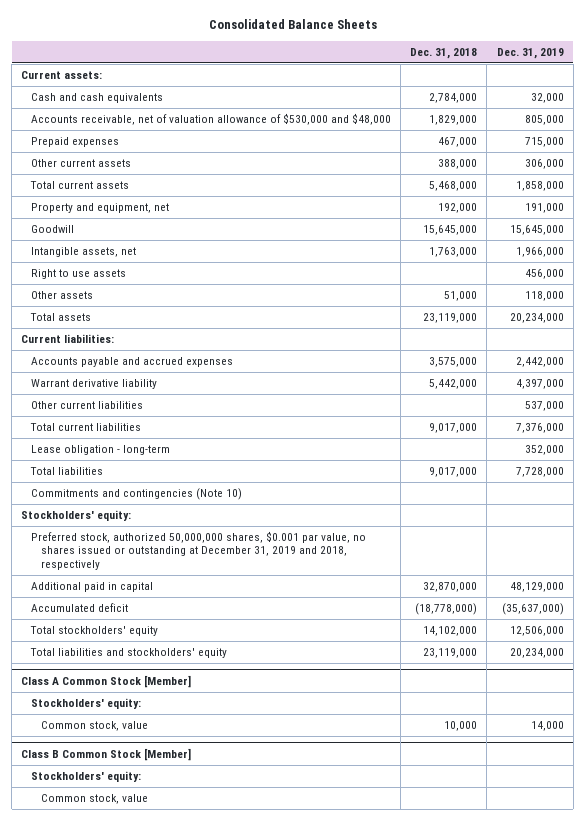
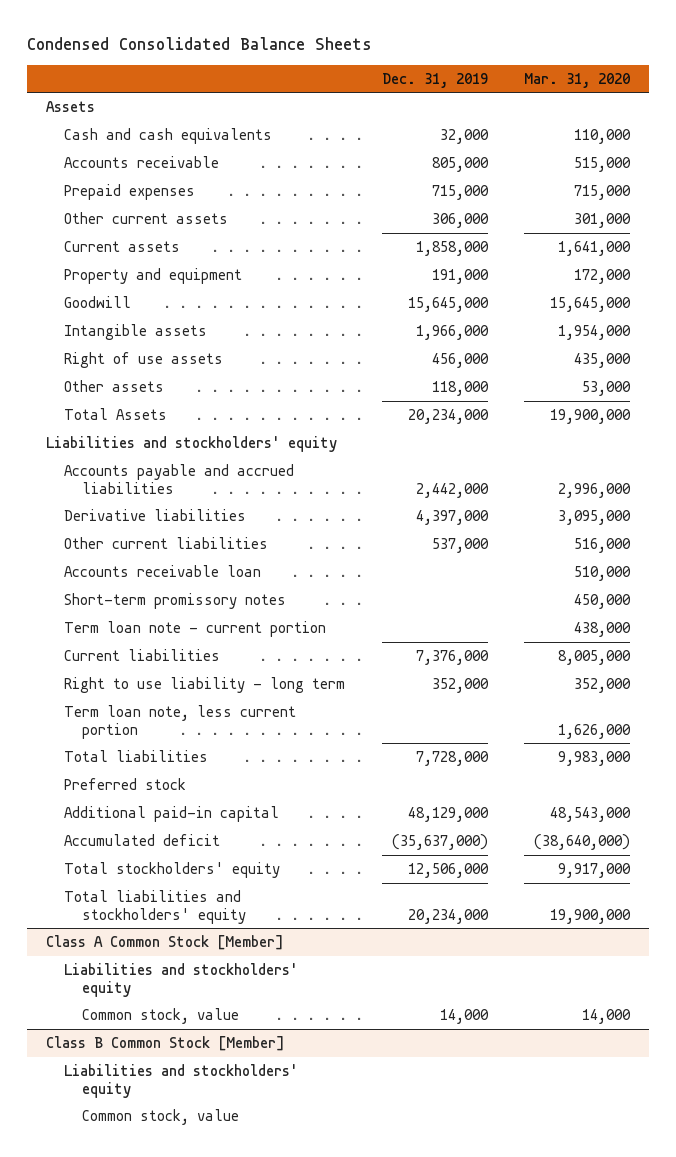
- Consolidated Balance Sheets
+ Condensed Consolidated Balance Sheets
- | Dec. 31, 2018 | Dec. 31, 2019
+ | Dec. 31, 2019 | Mar. 31, 2020
- Current assets:
+ Assets
- Accounts receivable, net of valuation allowance of $530,000 and $48,000 | 1,829,000 | 805,000
+ Accounts receivable | 805,000 | 515,000
- Total current assets | 5,468,000 | 1,858,000
- Property and equipment, net | 192,000 | 191,000
+ Current assets | 1,858,000 | 1,641,000
+ Property and equipment | 191,000 | 172,000
- Intangible assets, net | 1,763,000 | 1,966,000
- Right to use assets | | 456,000
+ Intangible assets | 1,966,000 | 1,954,000
+ Right of use assets | 456,000 | 435,000
- Total assets | 23,119,000 | 20,234,000
- Current liabilities:
- Accounts payable and accrued expenses | 3,575,000 | 2,442,000
- Warrant derivative liability | 5,442,000 | 4,397,000
+ Total Assets | 20,234,000 | 19,900,000
+ Liabilities and stockholders' equity
+ Accounts payable and accrued liabilities | 2,442,000 | 2,996,000
+ Derivative liabilities | 4,397,000 | 3,095,000
- Total current liabilities | 9,017,000 | 7,376,000
- Lease obligation - long-term | | 352,000
+ Accounts receivable loan | | 510,000
+ Short-term promissory notes | | 450,000
+ Term loan note - current portion | | 438,000
+ Current liabilities | 7,376,000 | 8,005,000
+ Right to use liability - long term | 352,000 | 352,000
+ Term loan note, less current portion | | 1,626,000
- Commitments and contingencies (Note 10)
- Stockholders' equity:
- Preferred stock, authorized 50,000,000 shares, $0.001 par value, no shares issued or outstanding at December 31, 2019 and 2018, respectively
- Additional paid in capital | 32,870,000 | 48,129,000
+ Preferred stock
+ Additional paid-in capital | 48,129,000 | 48,543,000
@ Class A Common Stock [Member]
- Stockholders' equity:
+ Liabilities and stockholders' equity
@ Class B Common Stock [Member]
- Stockholders' equity:
+ Liabilities and stockholders' equity

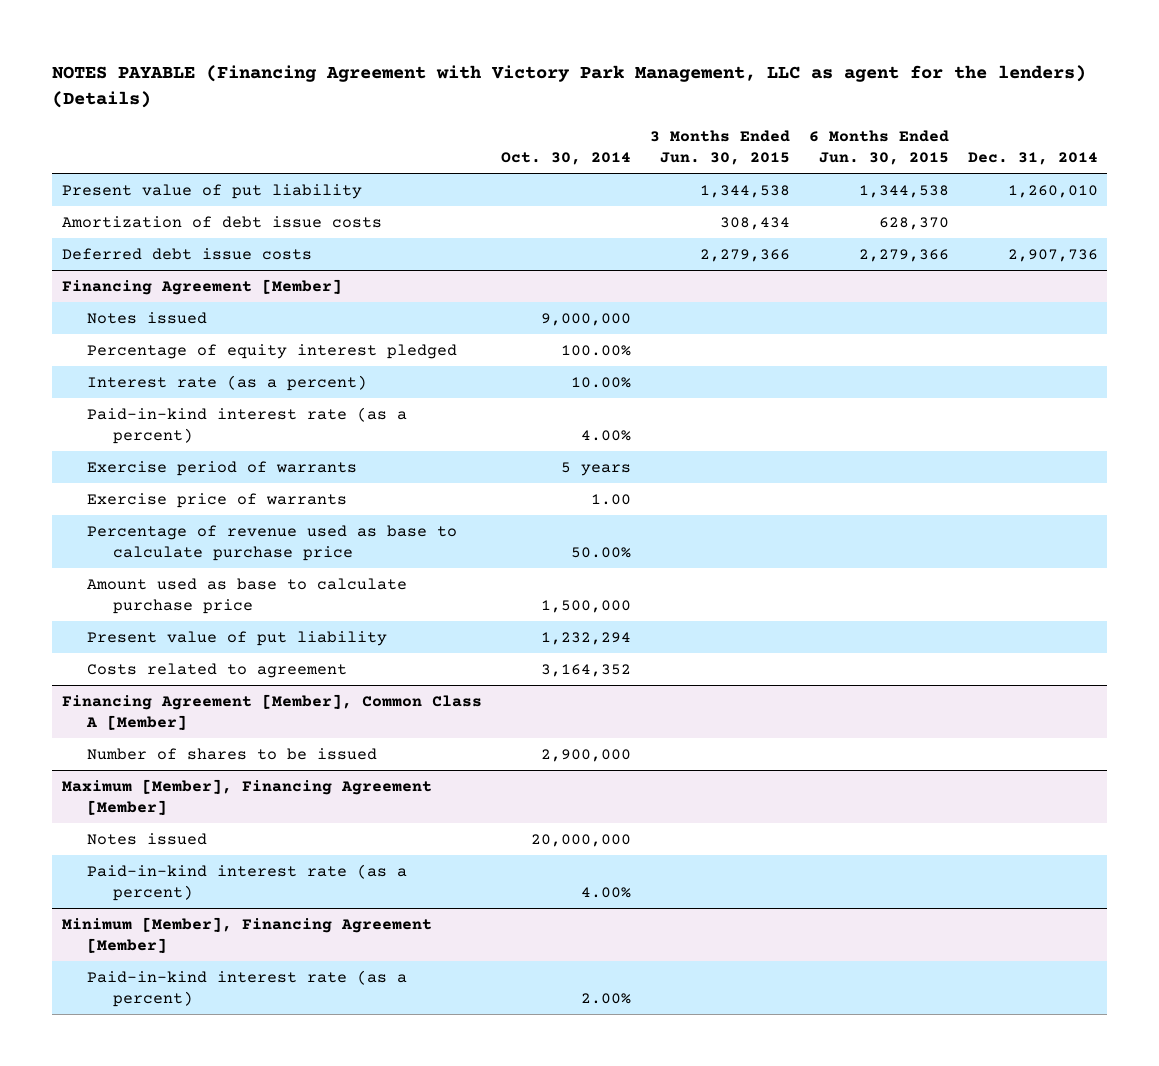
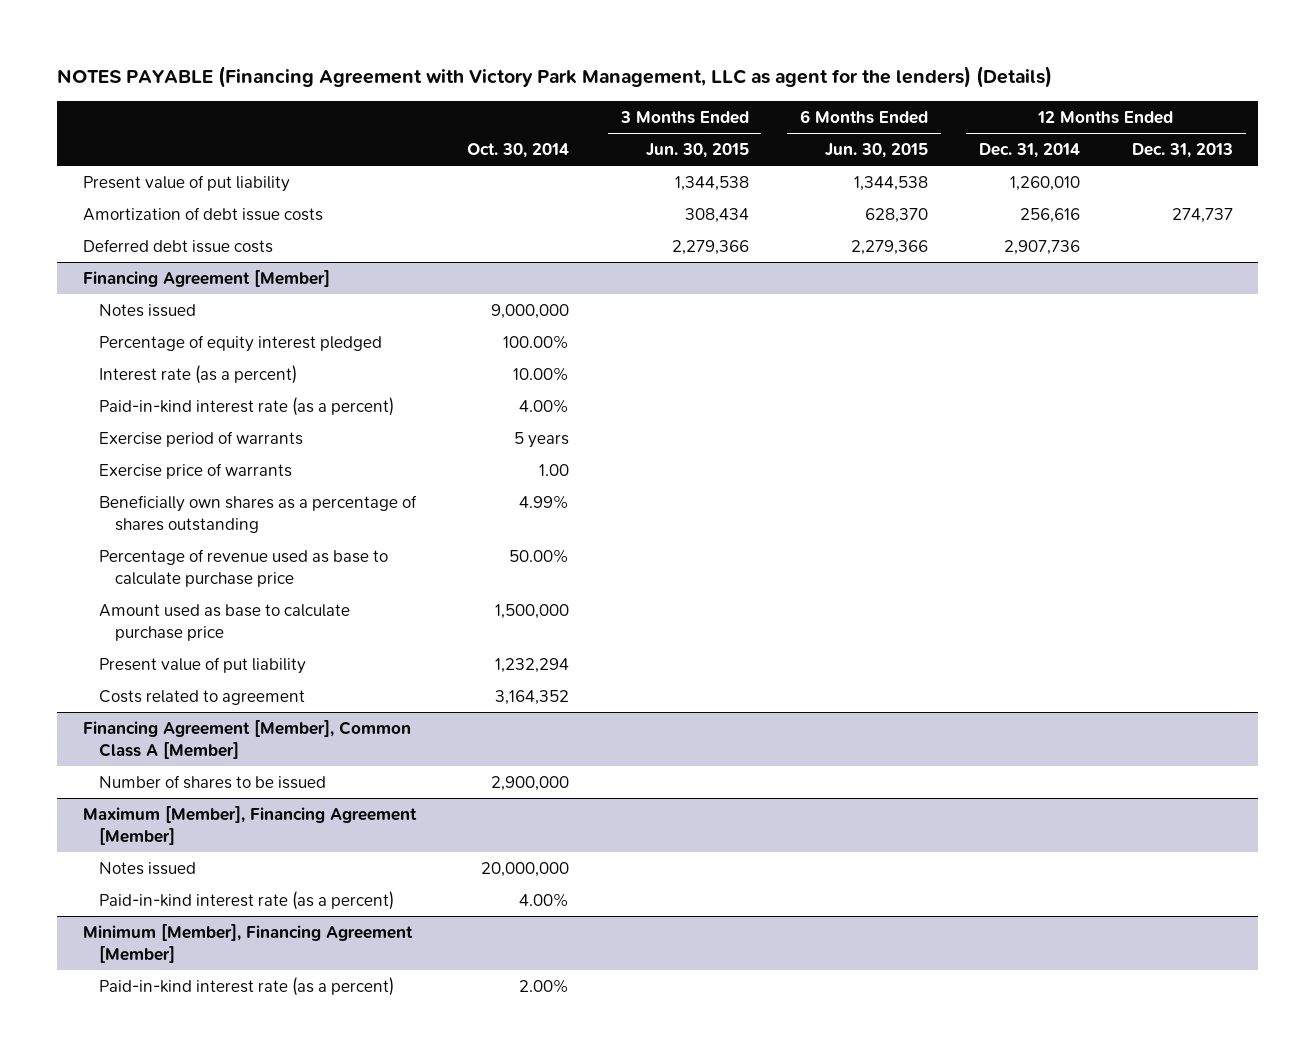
- | Oct. 30, 2014 | 3 Months Ended Jun. 30, 2015 | 6 Months Ended Jun. 30, 2015 | Dec. 31, 2014
+ | Oct. 30, 2014 | 3 Months Ended Jun. 30, 2015 | 6 Months Ended Jun. 30, 2015 | 12 Months Ended Dec. 31, 2014 | 12 Months Ended Dec. 31, 2013
@ Financing Agreement [Member]
+ Beneficially own shares as a percentage of shares outstanding | 4.99% | | | |

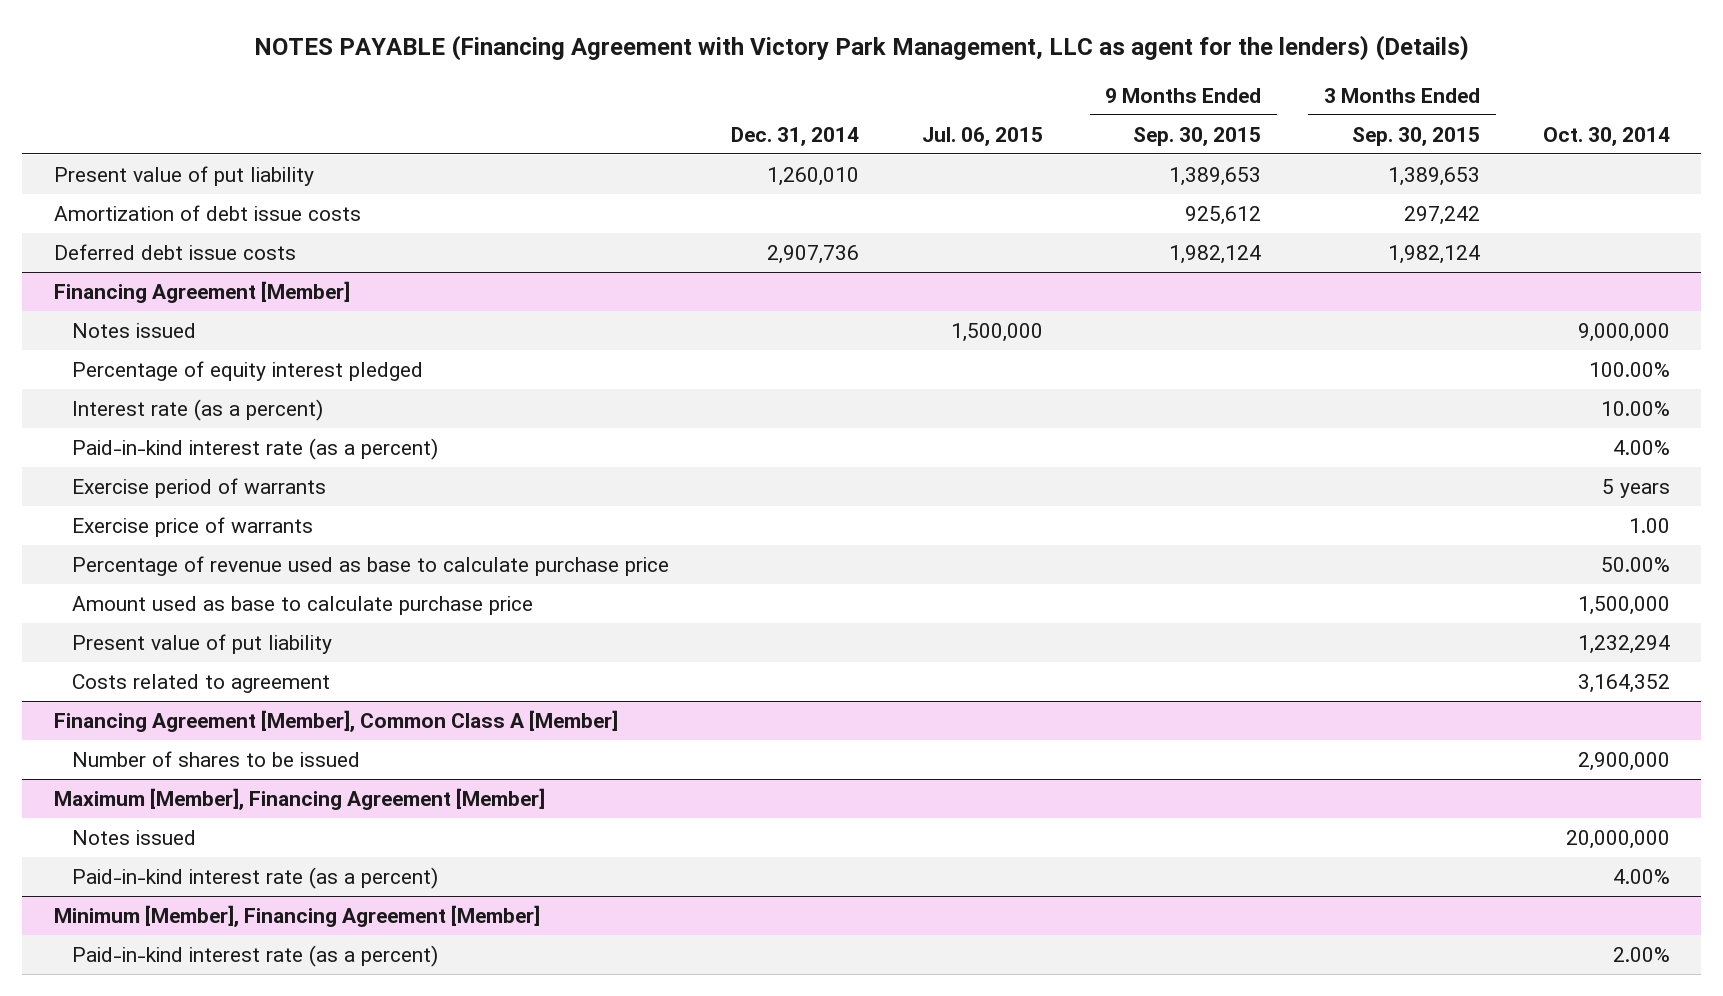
- | Oct. 30, 2014 | 3 Months Ended Jun. 30, 2015 | 6 Months Ended Jun. 30, 2015 | 12 Months Ended Dec. 31, 2014 | 12 Months Ended Dec. 31, 2013
+ | Dec. 31, 2014 | Jul. 06, 2015 | 9 Months Ended Sep. 30, 2015 | 3 Months Ended Sep. 30, 2015 | Oct. 30, 2014
@ Financing Agreement [Member]
- Beneficially own shares as a percentage of shares outstanding | 4.99% | | | |

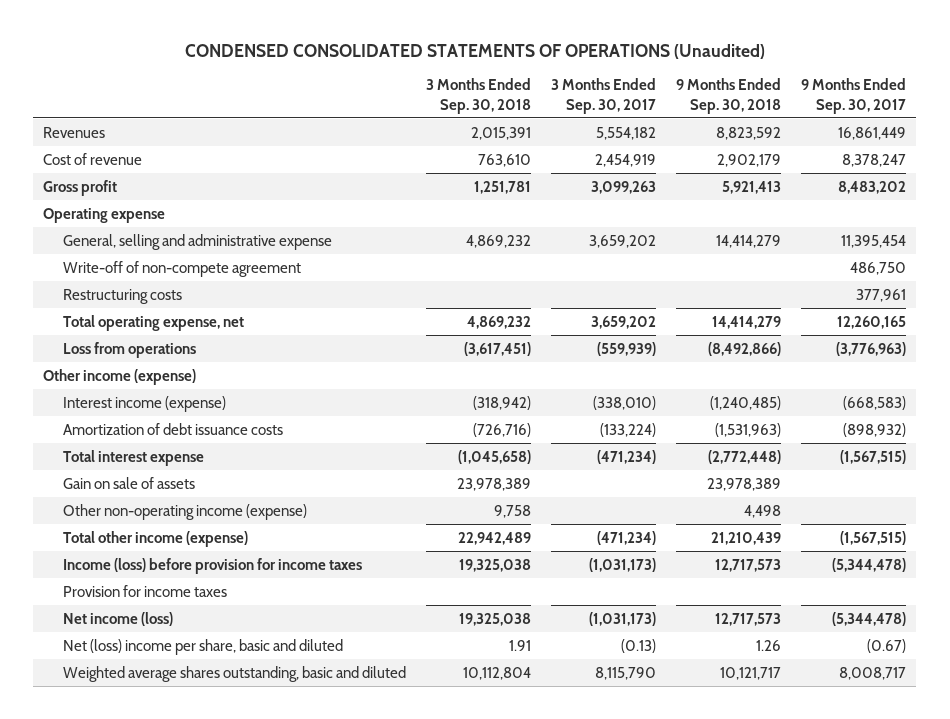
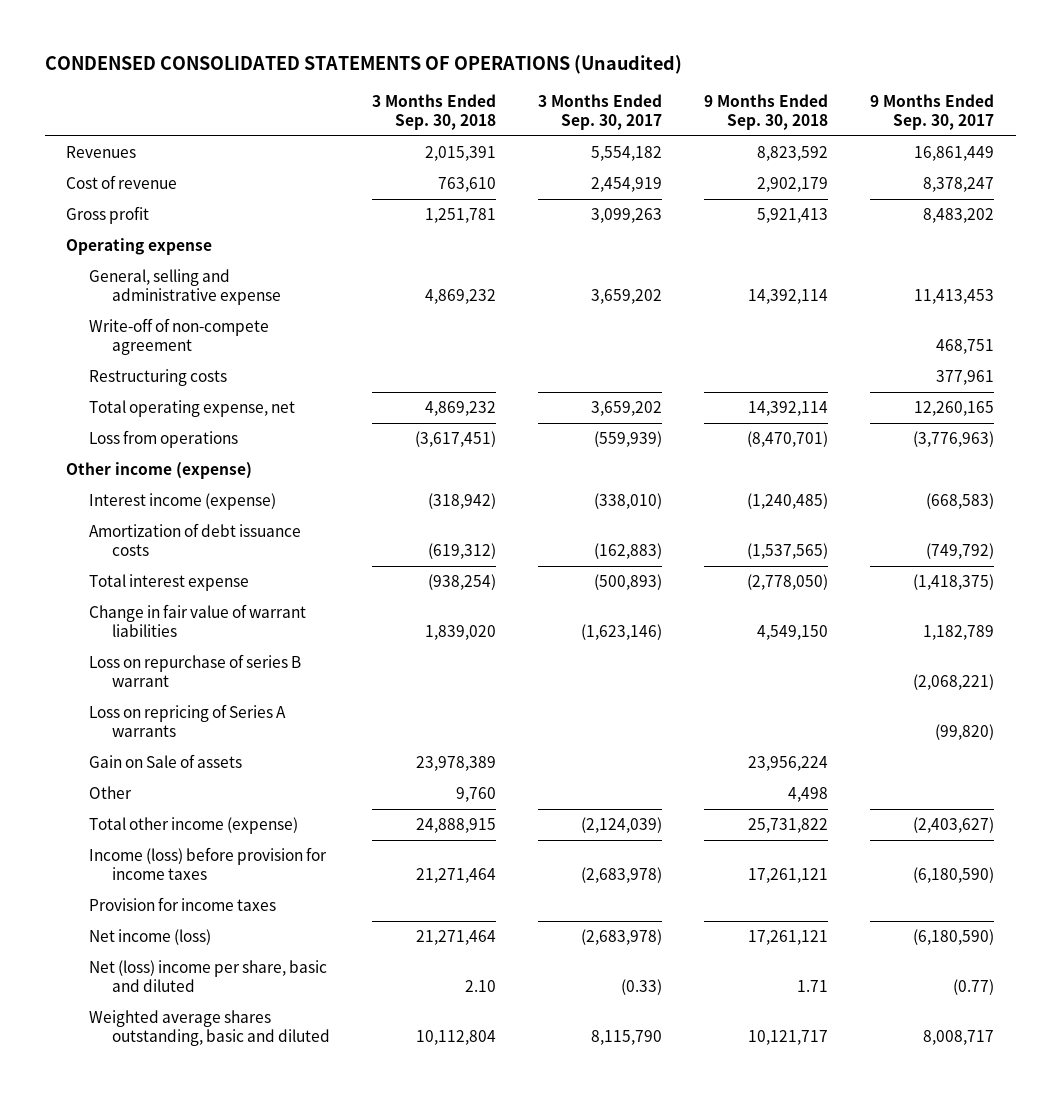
- General, selling and administrative expense | 4,869,232 | 3,659,202 | 14,414,279 | 11,395,454
- Write-off of non-compete agreement | | | | 486,750
+ General, selling and administrative expense | 4,869,232 | 3,659,202 | 14,392,114 | 11,413,453
+ Write-off of non-compete agreement | | | | 468,751
- Total operating expense, net | 4,869,232 | 3,659,202 | 14,414,279 | 12,260,165
- Loss from operations | (3,617,451) | (559,939) | (8,492,866) | (3,776,963)
+ Total operating expense, net | 4,869,232 | 3,659,202 | 14,392,114 | 12,260,165
+ Loss from operations | (3,617,451) | (559,939) | (8,470,701) | (3,776,963)
- Amortization of debt issuance costs | (726,716) | (133,224) | (1,531,963) | (898,932)
- Total interest expense | (1,045,658) | (471,234) | (2,772,448) | (1,567,515)
- Gain on sale of assets | 23,978,389 | | 23,978,389 |
- Other non-operating income (expense) | 9,758 | | 4,498 |
- Total other income (expense) | 22,942,489 | (471,234) | 21,210,439 | (1,567,515)
- Income (loss) before provision for income taxes | 19,325,038 | (1,031,173) | 12,717,573 | (5,344,478)
+ Amortization of debt issuance costs | (619,312) | (162,883) | (1,537,565) | (749,792)
+ Total interest expense | (938,254) | (500,893) | (2,778,050) | (1,418,375)
+ Change in fair value of warrant liabilities | 1,839,020 | (1,623,146) | 4,549,150 | 1,182,789
+ Loss on repurchase of series B warrant | | | | (2,068,221)
+ Loss on repricing of Series A warrants | | | | (99,820)
+ Gain on Sale of assets | 23,978,389 | | 23,956,224 |
+ Other | 9,760 | | 4,498 |
+ Total other income (expense) | 24,888,915 | (2,124,039) | 25,731,822 | (2,403,627)
+ Income (loss) before provision for income taxes | 21,271,464 | (2,683,978) | 17,261,121 | (6,180,590)
- Net income (loss) | 19,325,038 | (1,031,173) | 12,717,573 | (5,344,478)
- Net (loss) income per share, basic and diluted | 1.91 | (0.13) | 1.26 | (0.67)
+ Net income (loss) | 21,271,464 | (2,683,978) | 17,261,121 | (6,180,590)
+ Net (loss) income per share, basic and diluted | 2.10 | (0.33) | 1.71 | (0.77)

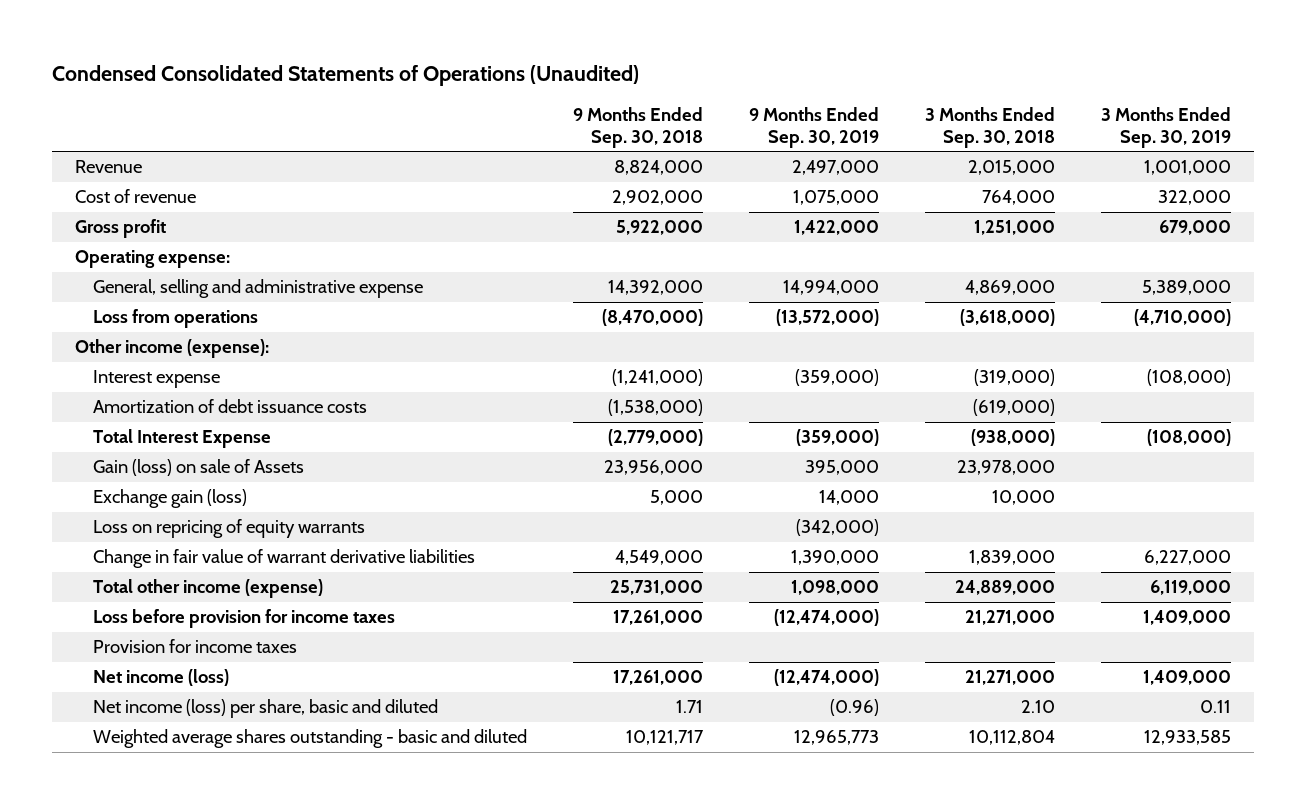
- CONDENSED CONSOLIDATED STATEMENTS OF OPERATIONS (Unaudited)
+ Condensed Consolidated Statements of Operations (Unaudited)
- | 3 Months Ended Sep. 30, 2018 | 3 Months Ended Sep. 30, 2017 | 9 Months Ended Sep. 30, 2018 | 9 Months Ended Sep. 30, 2017
+ | 9 Months Ended Sep. 30, 2018 | 9 Months Ended Sep. 30, 2019 | 3 Months Ended Sep. 30, 2018 | 3 Months Ended Sep. 30, 2019
- Revenues | 2,015,391 | 5,554,182 | 8,823,592 | 16,861,449
- Cost of revenue | 763,610 | 2,454,919 | 2,902,179 | 8,378,247
- Gross profit | 1,251,781 | 3,099,263 | 5,921,413 | 8,483,202
- Operating expense
- General, selling and administrative expense | 4,869,232 | 3,659,202 | 14,392,114 | 11,413,453
- Write-off of non-compete agreement | | | | 468,751
- Restructuring costs | | | | 377,961
- Total operating expense, net | 4,869,232 | 3,659,202 | 14,392,114 | 12,260,165
- Loss from operations | (3,617,451) | (559,939) | (8,470,701) | (3,776,963)
- Other income (expense)
- Interest income (expense) | (318,942) | (338,010) | (1,240,485) | (668,583)
- Amortization of debt issuance costs | (619,312) | (162,883) | (1,537,565) | (749,792)
- Total interest expense | (938,254) | (500,893) | (2,778,050) | (1,418,375)
- Change in fair value of warrant liabilities | 1,839,020 | (1,623,146) | 4,549,150 | 1,182,789
- Loss on repurchase of series B warrant | | | | (2,068,221)
- Loss on repricing of Series A warrants | | | | (99,820)
- Gain on Sale of assets | 23,978,389 | | 23,956,224 |
- Other | 9,760 | | 4,498 |
- Total other income (expense) | 24,888,915 | (2,124,039) | 25,731,822 | (2,403,627)
- Income (loss) before provision for income taxes | 21,271,464 | (2,683,978) | 17,261,121 | (6,180,590)
+ Revenue | 8,824,000 | 2,497,000 | 2,015,000 | 1,001,000
+ Cost of revenue | 2,902,000 | 1,075,000 | 764,000 | 322,000
+ Gross profit | 5,922,000 | 1,422,000 | 1,251,000 | 679,000
+ Operating expense:
+ General, selling and administrative expense | 14,392,000 | 14,994,000 | 4,869,000 | 5,389,000
+ Loss from operations | (8,470,000) | (13,572,000) | (3,618,000) | (4,710,000)
+ Other income (expense):
+ Interest expense | (1,241,000) | (359,000) | (319,000) | (108,000)
+ Amortization of debt issuance costs | (1,538,000) | | (619,000) |
+ Total Interest Expense | (2,779,000) | (359,000) | (938,000) | (108,000)
+ Gain (loss) on sale of Assets | 23,956,000 | 395,000 | 23,978,000 |
+ Exchange gain (loss) | 5,000 | 14,000 | 10,000 |
+ Loss on repricing of equity warrants | | (342,000) | |
+ Change in fair value of warrant derivative liabilities | 4,549,000 | 1,390,000 | 1,839,000 | 6,227,000
+ Total other income (expense) | 25,731,000 | 1,098,000 | 24,889,000 | 6,119,000
+ Loss before provision for income taxes | 17,261,000 | (12,474,000) | 21,271,000 | 1,409,000
- Net income (loss) | 21,271,464 | (2,683,978) | 17,261,121 | (6,180,590)
- Net (loss) income per share, basic and diluted | 2.10 | (0.33) | 1.71 | (0.77)
- Weighted average shares outstanding, basic and diluted | 10,112,804 | 8,115,790 | 10,121,717 | 8,008,717
+ Net income (loss) | 17,261,000 | (12,474,000) | 21,271,000 | 1,409,000
+ Net income (loss) per share, basic and diluted | 1.71 | (0.96) | 2.10 | 0.11
+ Weighted average shares outstanding - basic and diluted | 10,121,717 | 12,965,773 | 10,112,804 | 12,933,585

